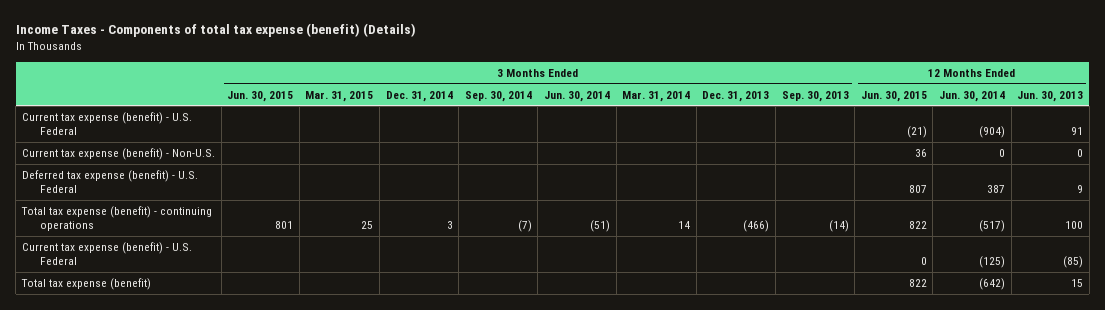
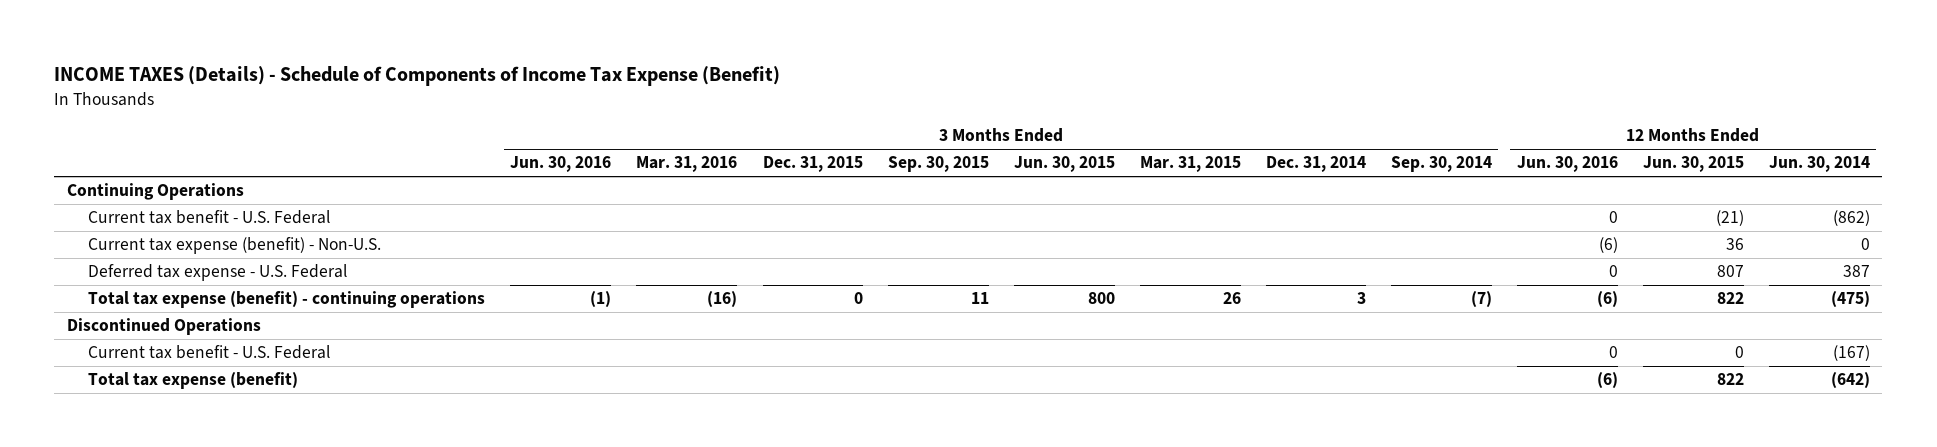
- Income Taxes - Components of total tax expense (benefit) (Details)
+ INCOME TAXES (Details) - Schedule of Components of Income Tax Expense (Benefit)
- | 3 Months Ended Jun. 30, 2015 | 3 Months Ended Mar. 31, 2015 | 3 Months Ended Dec. 31, 2014 | 3 Months Ended Sep. 30, 2014 | 3 Months Ended Jun. 30, 2014 | 3 Months Ended Mar. 31, 2014 | 3 Months Ended Dec. 31, 2013 | 3 Months Ended Sep. 30, 2013 | 12 Months Ended Jun. 30, 2015 | 12 Months Ended Jun. 30, 2014 | 12 Months Ended Jun. 30, 2013
+ | 3 Months Ended Jun. 30, 2016 | 3 Months Ended Mar. 31, 2016 | 3 Months Ended Dec. 31, 2015 | 3 Months Ended Sep. 30, 2015 | 3 Months Ended Jun. 30, 2015 | 3 Months Ended Mar. 31, 2015 | 3 Months Ended Dec. 31, 2014 | 3 Months Ended Sep. 30, 2014 | 12 Months Ended Jun. 30, 2016 | 12 Months Ended Jun. 30, 2015 | 12 Months Ended Jun. 30, 2014
- Current tax expense (benefit) - U.S. Federal | | | | | | | | | (21) | (904) | 91
+ Continuing Operations
+ Current tax benefit - U.S. Federal | | | | | | | | | 0 | (21) | (862)
- Deferred tax expense (benefit) - U.S. Federal | | | | | | | | | 807 | 387 | 9
- Total tax expense (benefit) - continuing operations | 801 | 25 | 3 | (7) | (51) | 14 | (466) | (14) | 822 | (517) | 100
- Current tax expense (benefit) - U.S. Federal | | | | | | | | | 0 | (125) | (85)
+ Deferred tax expense - U.S. Federal | | | | | | | | | 0 | 807 | 387
+ Total tax expense (benefit) - continuing operations | (1) | (16) | 0 | 11 | 800 | 26 | 3 | (7) | (6) | 822 | (475)
+ Discontinued Operations
+ Current tax benefit - U.S. Federal | | | | | | | | | 0 | 0 | (167)

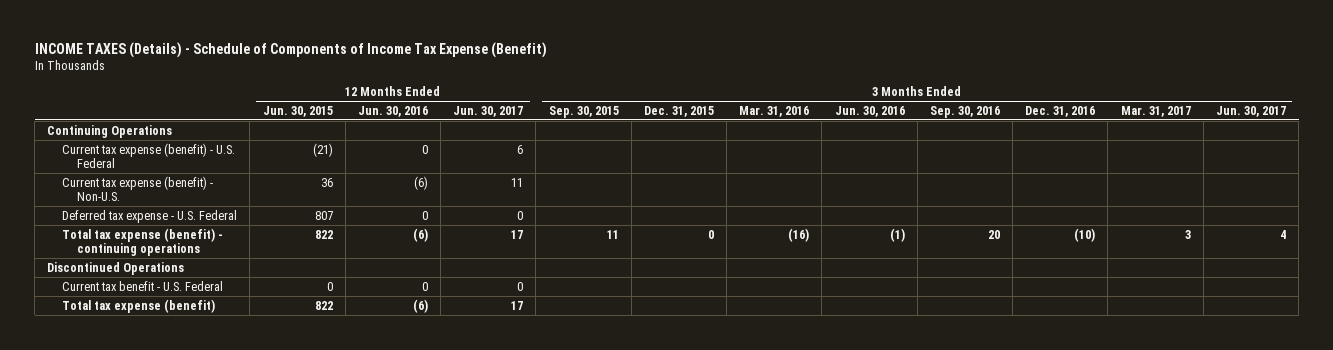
- | 3 Months Ended Jun. 30, 2016 | 3 Months Ended Mar. 31, 2016 | 3 Months Ended Dec. 31, 2015 | 3 Months Ended Sep. 30, 2015 | 3 Months Ended Jun. 30, 2015 | 3 Months Ended Mar. 31, 2015 | 3 Months Ended Dec. 31, 2014 | 3 Months Ended Sep. 30, 2014 | 12 Months Ended Jun. 30, 2016 | 12 Months Ended Jun. 30, 2015 | 12 Months Ended Jun. 30, 2014
+ | 12 Months Ended Jun. 30, 2015 | 12 Months Ended Jun. 30, 2016 | 12 Months Ended Jun. 30, 2017 | 3 Months Ended Sep. 30, 2015 | 3 Months Ended Dec. 31, 2015 | 3 Months Ended Mar. 31, 2016 | 3 Months Ended Jun. 30, 2016 | 3 Months Ended Sep. 30, 2016 | 3 Months Ended Dec. 31, 2016 | 3 Months Ended Mar. 31, 2017 | 3 Months Ended Jun. 30, 2017
- Current tax benefit - U.S. Federal | | | | | | | | | 0 | (21) | (862)
+ Current tax expense (benefit) - U.S. Federal | (21) | 0 | 6 | | | | | | | |

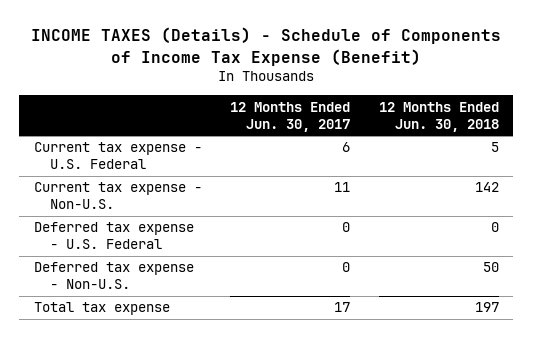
- | 12 Months Ended Jun. 30, 2015 | 12 Months Ended Jun. 30, 2016 | 12 Months Ended Jun. 30, 2017 | 3 Months Ended Sep. 30, 2015 | 3 Months Ended Dec. 31, 2015 | 3 Months Ended Mar. 31, 2016 | 3 Months Ended Jun. 30, 2016 | 3 Months Ended Sep. 30, 2016 | 3 Months Ended Dec. 31, 2016 | 3 Months Ended Mar. 31, 2017 | 3 Months Ended Jun. 30, 2017
+ | 12 Months Ended Jun. 30, 2017 | 12 Months Ended Jun. 30, 2018
- Continuing Operations
- Current tax expense (benefit) - U.S. Federal | (21) | 0 | 6 | | | | | | | |
- Current tax expense (benefit) - Non-U.S. | 36 | (6) | 11 | | | | | | | |
+ Current tax expense - U.S. Federal | 6 | 5
+ Current tax expense - Non-U.S. | 11 | 142
- Total tax expense (benefit) - continuing operations | 822 | (6) | 17 | 11 | 0 | (16) | (1) | 20 | (10) | 3 | 4
- Discontinued Operations
- Current tax benefit - U.S. Federal | 0 | 0 | 0 | | | | | | | |
- Total tax expense (benefit) | 822 | (6) | 17 | | | | | | | |
+ Deferred tax expense - Non-U.S. | 0 | 50
+ Total tax expense | 17 | 197

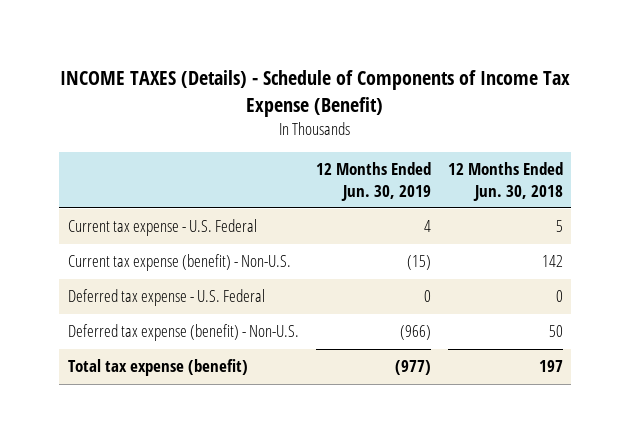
- | 12 Months Ended Jun. 30, 2017 | 12 Months Ended Jun. 30, 2018
+ | 12 Months Ended Jun. 30, 2019 | 12 Months Ended Jun. 30, 2018
- Current tax expense - Non-U.S. | 11 | 142
+ Current tax expense (benefit) - Non-U.S. | (15) | 142
- Deferred tax expense - Non-U.S. | 0 | 50
- Total tax expense | 17 | 197
+ Deferred tax expense (benefit) - Non-U.S. | (966) | 50
+ Total tax expense (benefit) | (977) | 197

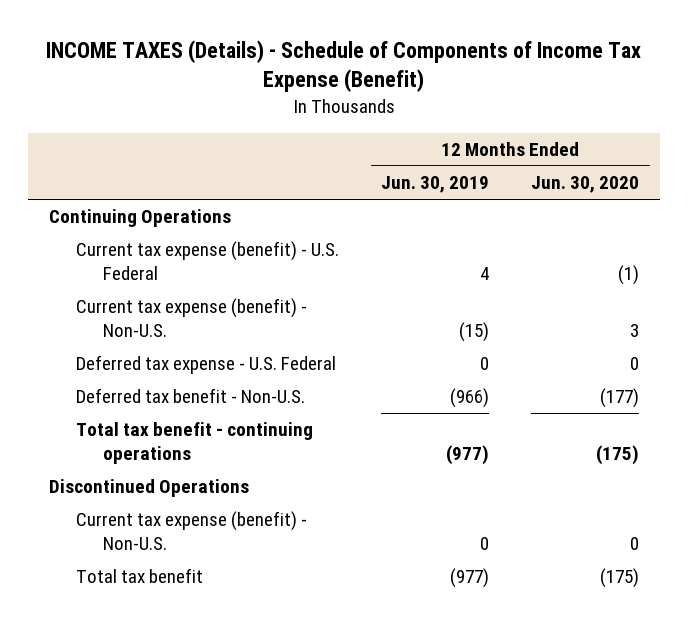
- | 12 Months Ended Jun. 30, 2019 | 12 Months Ended Jun. 30, 2018
+ | 12 Months Ended Jun. 30, 2019 | 12 Months Ended Jun. 30, 2020
- Current tax expense - U.S. Federal | 4 | 5
+ Continuing Operations
+ Current tax expense (benefit) - U.S. Federal | 4 | (1)
- Deferred tax expense (benefit) - Non-U.S. | (966) | 50
- Total tax expense (benefit) | (977) | 197
+ Deferred tax benefit - Non-U.S. | (966) | (177)
+ Total tax benefit - continuing operations | (977) | (175)
+ Discontinued Operations
+ Current tax expense (benefit) - Non-U.S. | 0 | 0
+ Total tax benefit | (977) | (175)

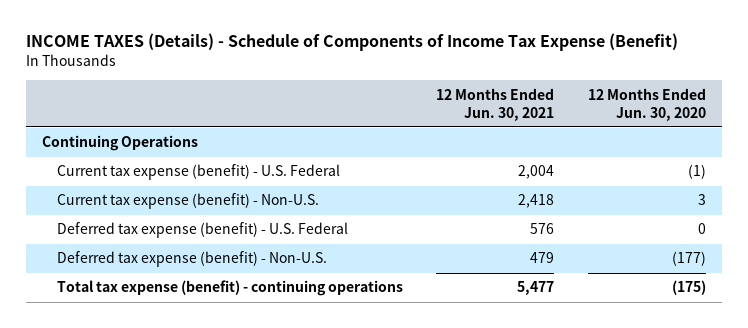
- | 12 Months Ended Jun. 30, 2019 | 12 Months Ended Jun. 30, 2020
+ | 12 Months Ended Jun. 30, 2021 | 12 Months Ended Jun. 30, 2020
- Deferred tax expense - U.S. Federal | 0 | 0
- Deferred tax benefit - Non-U.S. | (966) | (177)
- Total tax benefit - continuing operations | (977) | (175)
- Discontinued Operations
- Current tax expense (benefit) - Non-U.S. | 0 | 0
- Total tax benefit | (977) | (175)
+ Deferred tax expense (benefit) - U.S. Federal | 576 | 0
+ Deferred tax expense (benefit) - Non-U.S. | 479 | (177)
+ Total tax expense (benefit) - continuing operations | 5,477 | (175)

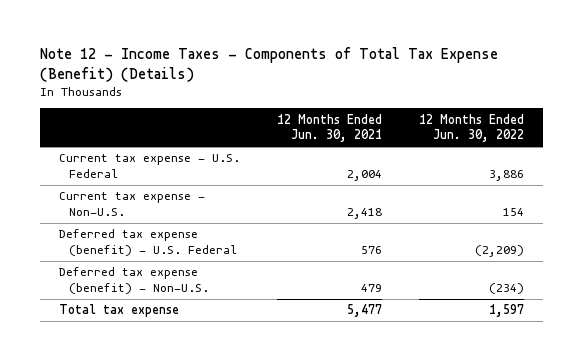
- INCOME TAXES (Details) - Schedule of Components of Income Tax Expense (Benefit)
+ Note 12 - Income Taxes - Components of Total Tax Expense (Benefit) (Details)
- | 12 Months Ended Jun. 30, 2021 | 12 Months Ended Jun. 30, 2020
+ | 12 Months Ended Jun. 30, 2021 | 12 Months Ended Jun. 30, 2022
- Continuing Operations
- Current tax expense (benefit) - U.S. Federal | 2,004 | (1)
- Current tax expense (benefit) - Non-U.S. | 2,418 | 3
+ Current tax expense - U.S. Federal | 2,004 | 3,886
+ Current tax expense - Non-U.S. | 2,418 | 154
- Total tax expense (benefit) - continuing operations | 5,477 | (175)
+ Total tax expense | 5,477 | 1,597

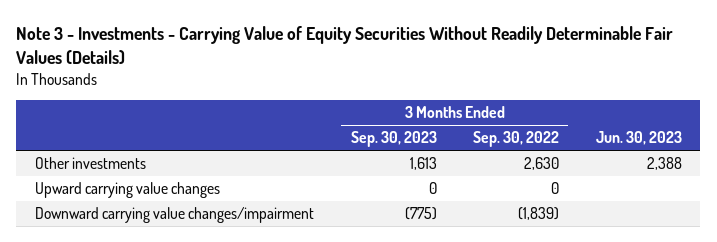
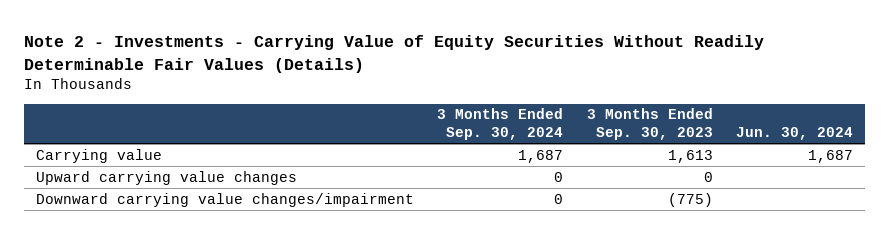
- Note 3 - Investments - Carrying Value of Equity Securities Without Readily Determinable Fair Values (Details)
+ Note 2 - Investments - Carrying Value of Equity Securities Without Readily Determinable Fair Values (Details)
- | 3 Months Ended Sep. 30, 2023 | 3 Months Ended Sep. 30, 2022 | Jun. 30, 2023
+ | 3 Months Ended Sep. 30, 2024 | 3 Months Ended Sep. 30, 2023 | Jun. 30, 2024
- Other investments | 1,613 | 2,630 | 2,388
+ Carrying value | 1,687 | 1,613 | 1,687

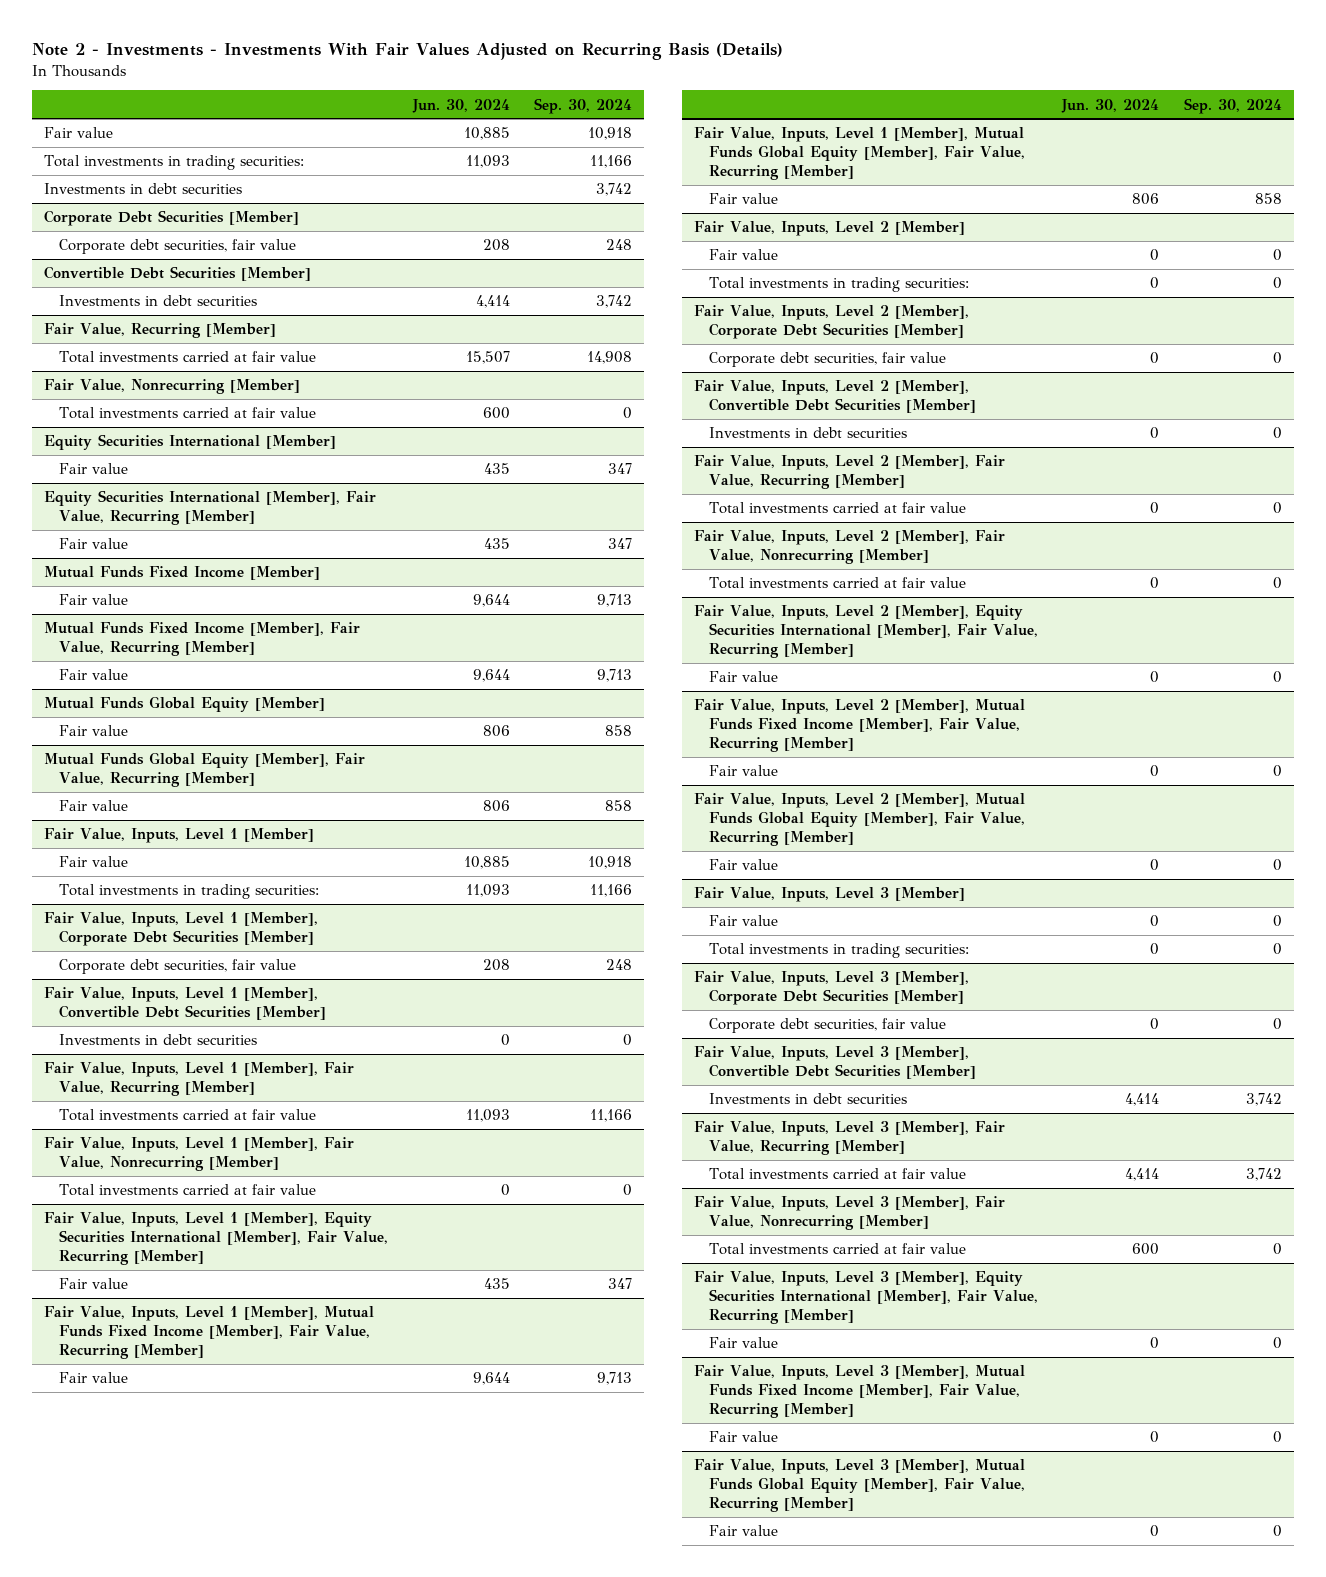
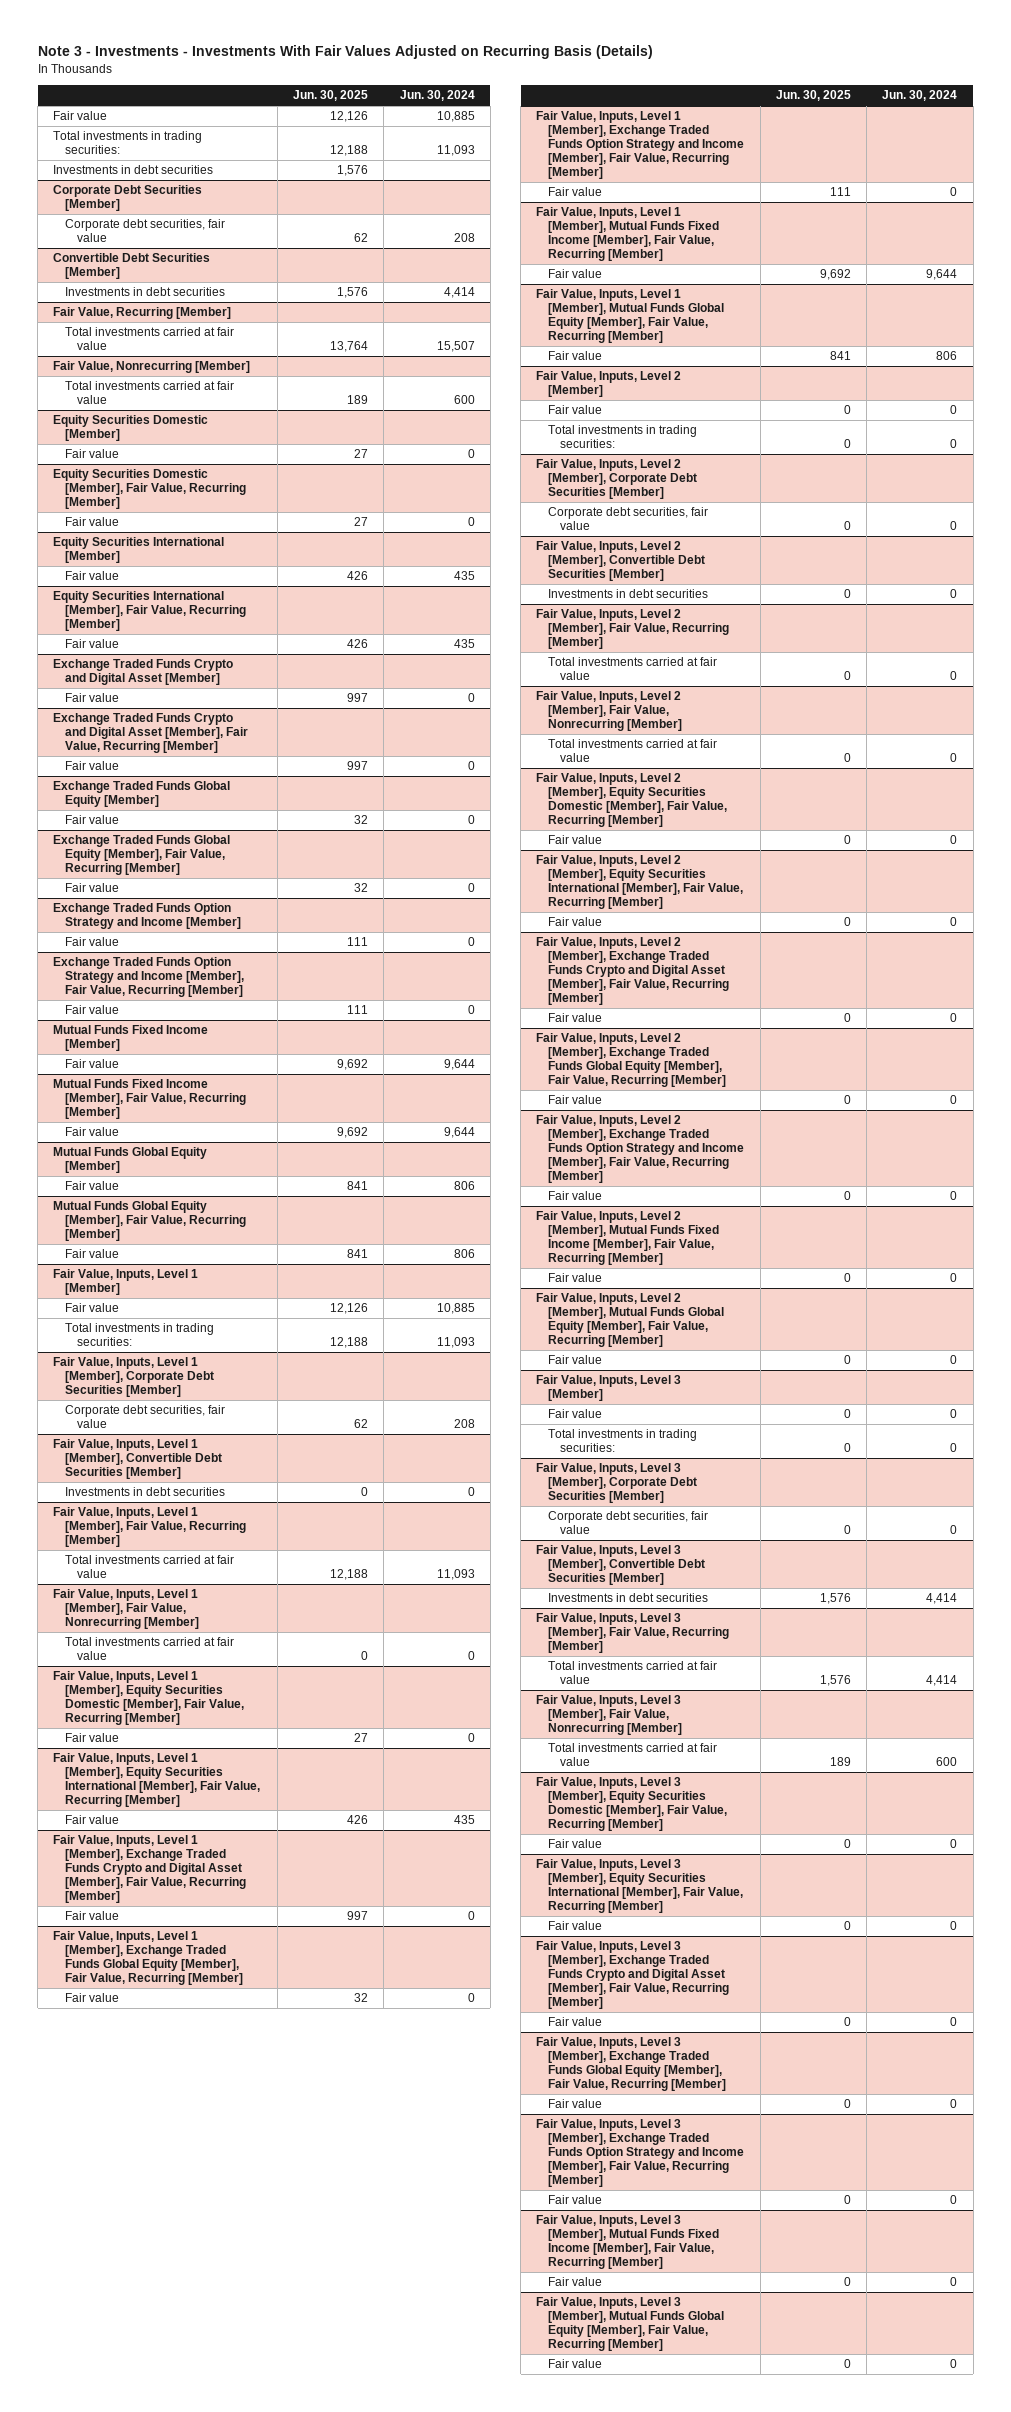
- Note 2 - Investments - Investments With Fair Values Adjusted on Recurring Basis (Details)
+ Note 3 - Investments - Investments With Fair Values Adjusted on Recurring Basis (Details)
- | Jun. 30, 2024 | Sep. 30, 2024
+ | Jun. 30, 2025 | Jun. 30, 2024
+ Equity Securities Domestic [Member]
+ Fair value | 27 | 0
+ Equity Securities Domestic [Member], Fair Value, Recurring [Member]
+ Fair value | 27 | 0
+ Exchange Traded Funds Crypto and Digital Asset [Member]
+ Fair value | 997 | 0
+ Exchange Traded Funds Crypto and Digital Asset [Member], Fair Value, Recurring [Member]
+ Fair value | 997 | 0
+ Exchange Traded Funds Global Equity [Member]
+ Fair value | 32 | 0
+ Exchange Traded Funds Global Equity [Member], Fair Value, Recurring [Member]
+ Fair value | 32 | 0
+ Exchange Traded Funds Option Strategy and Income [Member]
+ Fair value | 111 | 0
+ Exchange Traded Funds Option Strategy and Income [Member], Fair Value, Recurring [Member]
+ Fair value | 111 | 0
+ Fair Value, Inputs, Level 1 [Member], Equity Securities Domestic [Member], Fair Value, Recurring [Member]
+ Fair value | 27 | 0
+ Fair Value, Inputs, Level 1 [Member], Exchange Traded Funds Crypto and Digital Asset [Member], Fair Value, Recurring [Member]
+ Fair value | 997 | 0
+ Fair Value, Inputs, Level 1 [Member], Exchange Traded Funds Global Equity [Member], Fair Value, Recurring [Member]
+ Fair value | 32 | 0
+ Fair Value, Inputs, Level 1 [Member], Exchange Traded Funds Option Strategy and Income [Member], Fair Value, Recurring [Member]
+ Fair value | 111 | 0
+ Fair Value, Inputs, Level 2 [Member], Equity Securities Domestic [Member], Fair Value, Recurring [Member]
+ Fair value | 0 | 0
+ Fair Value, Inputs, Level 2 [Member], Exchange Traded Funds Crypto and Digital Asset [Member], Fair Value, Recurring [Member]
+ Fair value | 0 | 0
+ Fair Value, Inputs, Level 2 [Member], Exchange Traded Funds Global Equity [Member], Fair Value, Recurring [Member]
+ Fair value | 0 | 0
+ Fair Value, Inputs, Level 2 [Member], Exchange Traded Funds Option Strategy and Income [Member], Fair Value, Recurring [Member]
+ Fair value | 0 | 0
+ Fair Value, Inputs, Level 3 [Member], Equity Securities Domestic [Member], Fair Value, Recurring [Member]
+ Fair value | 0 | 0
+ Fair Value, Inputs, Level 3 [Member], Exchange Traded Funds Crypto and Digital Asset [Member], Fair Value, Recurring [Member]
+ Fair value | 0 | 0
+ Fair Value, Inputs, Level 3 [Member], Exchange Traded Funds Global Equity [Member], Fair Value, Recurring [Member]
+ Fair value | 0 | 0
+ Fair Value, Inputs, Level 3 [Member], Exchange Traded Funds Option Strategy and Income [Member], Fair Value, Recurring [Member]
+ Fair value | 0 | 0

